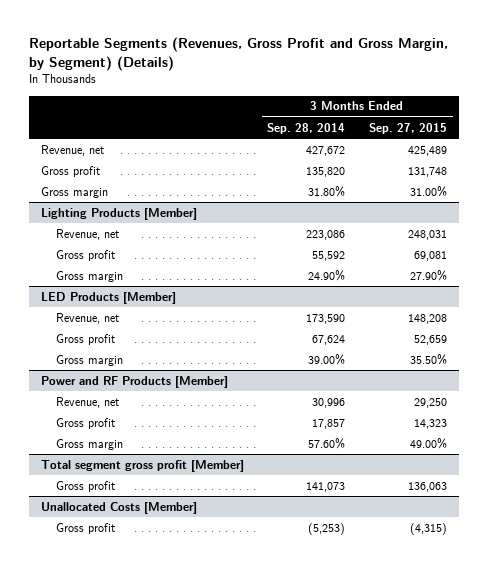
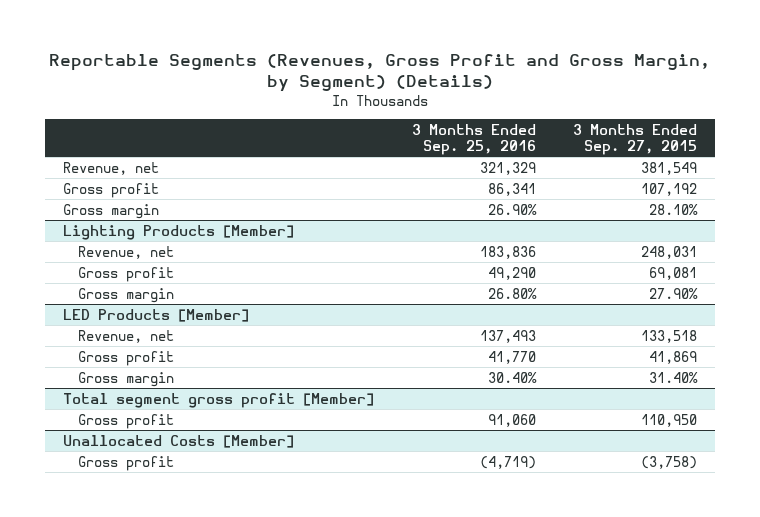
- | 3 Months Ended Sep. 28, 2014 | 3 Months Ended Sep. 27, 2015
+ | 3 Months Ended Sep. 25, 2016 | 3 Months Ended Sep. 27, 2015
- Revenue, net | 427,672 | 425,489
- Gross profit | 135,820 | 131,748
- Gross margin | 31.80% | 31.00%
+ Revenue, net | 321,329 | 381,549
+ Gross profit | 86,341 | 107,192
+ Gross margin | 26.90% | 28.10%
@ LED Products [Member]
- Revenue, net | 173,590 | 148,208
- Gross profit | 67,624 | 52,659
- Gross margin | 39.00% | 35.50%
- Power and RF Products [Member]
- Revenue, net | 30,996 | 29,250
- Gross profit | 17,857 | 14,323
- Gross margin | 57.60% | 49.00%
@ LED Products [Member]
+ Revenue, net | 137,493 | 133,518
+ Gross profit | 41,770 | 41,869
+ Gross margin | 30.40% | 31.40%
@ Total segment gross profit [Member]
- Gross profit | 141,073 | 136,063
+ Gross profit | 91,060 | 110,950
@ Unallocated Costs [Member]
- Gross profit | (5,253) | (4,315)
+ Gross profit | (4,719) | (3,758)

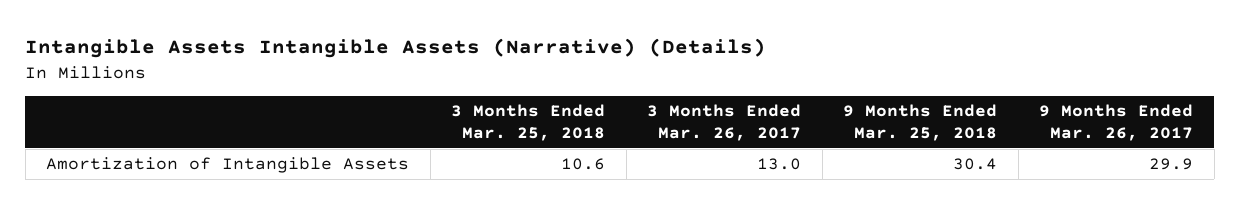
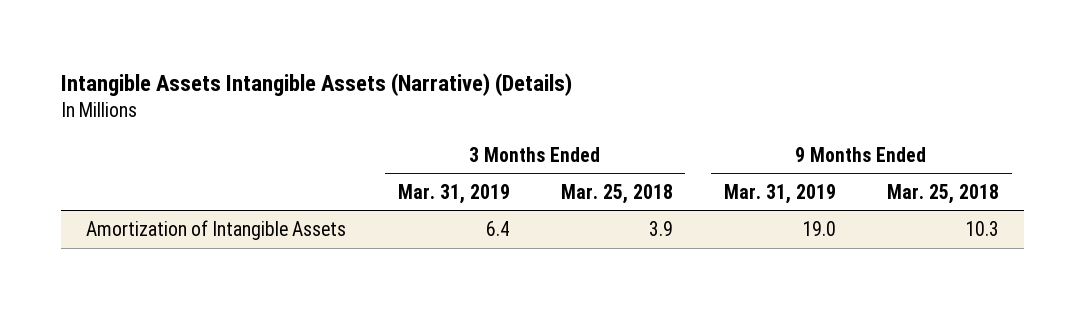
- | 3 Months Ended Mar. 25, 2018 | 3 Months Ended Mar. 26, 2017 | 9 Months Ended Mar. 25, 2018 | 9 Months Ended Mar. 26, 2017
+ | 3 Months Ended Mar. 31, 2019 | 3 Months Ended Mar. 25, 2018 | 9 Months Ended Mar. 31, 2019 | 9 Months Ended Mar. 25, 2018
- Amortization of Intangible Assets | 10.6 | 13.0 | 30.4 | 29.9
+ Amortization of Intangible Assets | 6.4 | 3.9 | 19.0 | 10.3

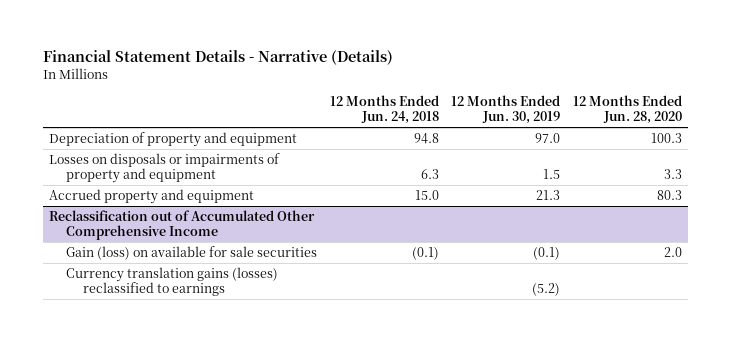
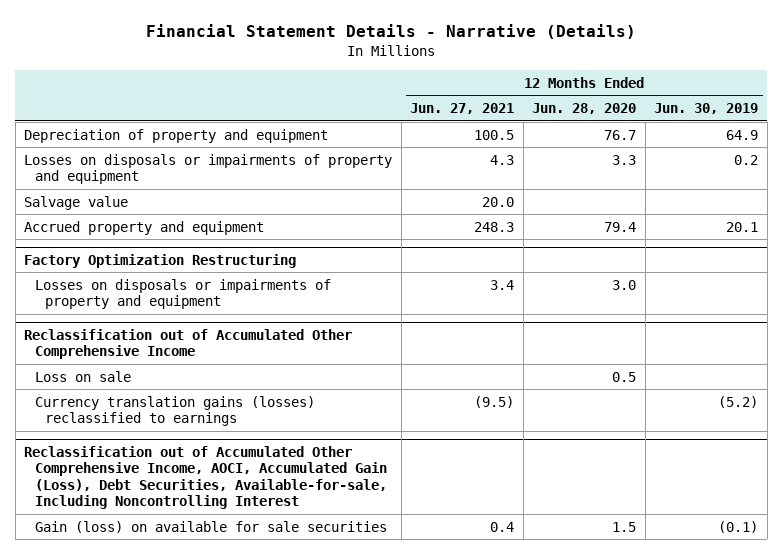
- | 12 Months Ended Jun. 24, 2018 | 12 Months Ended Jun. 30, 2019 | 12 Months Ended Jun. 28, 2020
+ | 12 Months Ended Jun. 27, 2021 | 12 Months Ended Jun. 28, 2020 | 12 Months Ended Jun. 30, 2019
- Depreciation of property and equipment | 94.8 | 97.0 | 100.3
- Losses on disposals or impairments of property and equipment | 6.3 | 1.5 | 3.3
- Accrued property and equipment | 15.0 | 21.3 | 80.3
+ Depreciation of property and equipment | 100.5 | 76.7 | 64.9
+ Losses on disposals or impairments of property and equipment | 4.3 | 3.3 | 0.2
+ Salvage value | 20.0 | |
+ Accrued property and equipment | 248.3 | 79.4 | 20.1
+ Factory Optimization Restructuring
+ Losses on disposals or impairments of property and equipment | 3.4 | 3.0 |
@ Reclassification out of Accumulated Other Comprehensive Income
- Gain (loss) on available for sale securities | (0.1) | (0.1) | 2.0
+ Loss on sale | | 0.5 |
+ Reclassification out of Accumulated Other Comprehensive Income, AOCI, Accumulated Gain (Loss), Debt Securities, Available-for-sale, Including Noncontrolling Interest
+ Gain (loss) on available for sale securities | 0.4 | 1.5 | (0.1)

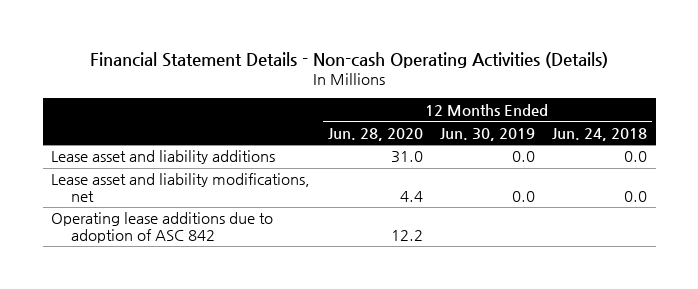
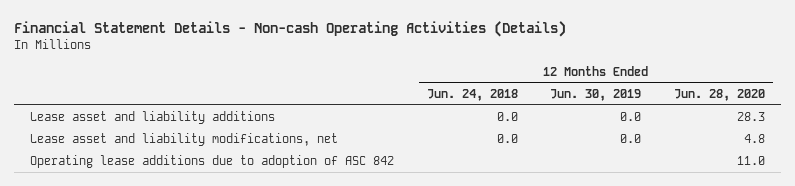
- | 12 Months Ended Jun. 28, 2020 | 12 Months Ended Jun. 30, 2019 | 12 Months Ended Jun. 24, 2018
+ | 12 Months Ended Jun. 24, 2018 | 12 Months Ended Jun. 30, 2019 | 12 Months Ended Jun. 28, 2020
- Lease asset and liability additions | 31.0 | 0.0 | 0.0
- Lease asset and liability modifications, net | 4.4 | 0.0 | 0.0
- Operating lease additions due to adoption of ASC 842 | 12.2 | |
+ Lease asset and liability additions | 0.0 | 0.0 | 28.3
+ Lease asset and liability modifications, net | 0.0 | 0.0 | 4.8
+ Operating lease additions due to adoption of ASC 842 | | | 11.0

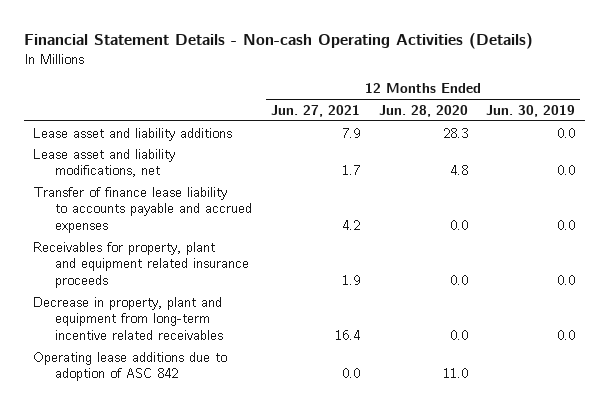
- | 12 Months Ended Jun. 24, 2018 | 12 Months Ended Jun. 30, 2019 | 12 Months Ended Jun. 28, 2020
+ | 12 Months Ended Jun. 27, 2021 | 12 Months Ended Jun. 28, 2020 | 12 Months Ended Jun. 30, 2019
+ Transfer of finance lease liability to accounts payable and accrued expenses | 4.2 | 0.0 | 0.0
+ Receivables for property, plant and equipment related insurance proceeds | 1.9 | 0.0 | 0.0
+ Decrease in property, plant and equipment from long-term incentive related receivables | 16.4 | 0.0 | 0.0

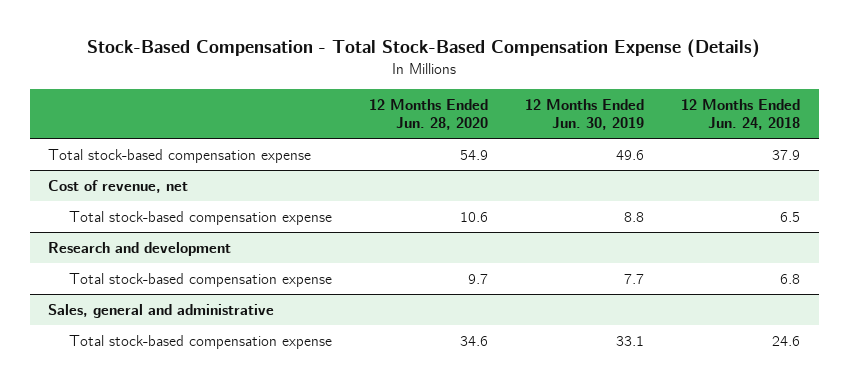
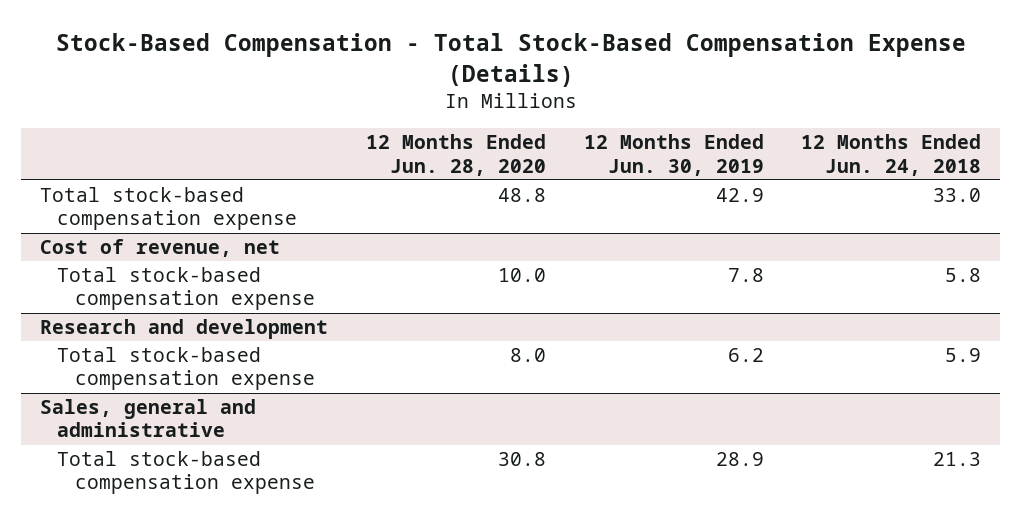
- Total stock-based compensation expense | 54.9 | 49.6 | 37.9
+ Total stock-based compensation expense | 48.8 | 42.9 | 33.0
@ Cost of revenue, net
- Total stock-based compensation expense | 10.6 | 8.8 | 6.5
+ Total stock-based compensation expense | 10.0 | 7.8 | 5.8
@ Research and development
- Total stock-based compensation expense | 9.7 | 7.7 | 6.8
+ Total stock-based compensation expense | 8.0 | 6.2 | 5.9
@ Sales, general and administrative
- Total stock-based compensation expense | 34.6 | 33.1 | 24.6
+ Total stock-based compensation expense | 30.8 | 28.9 | 21.3

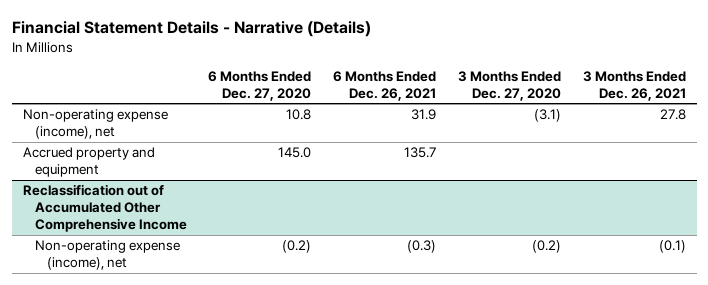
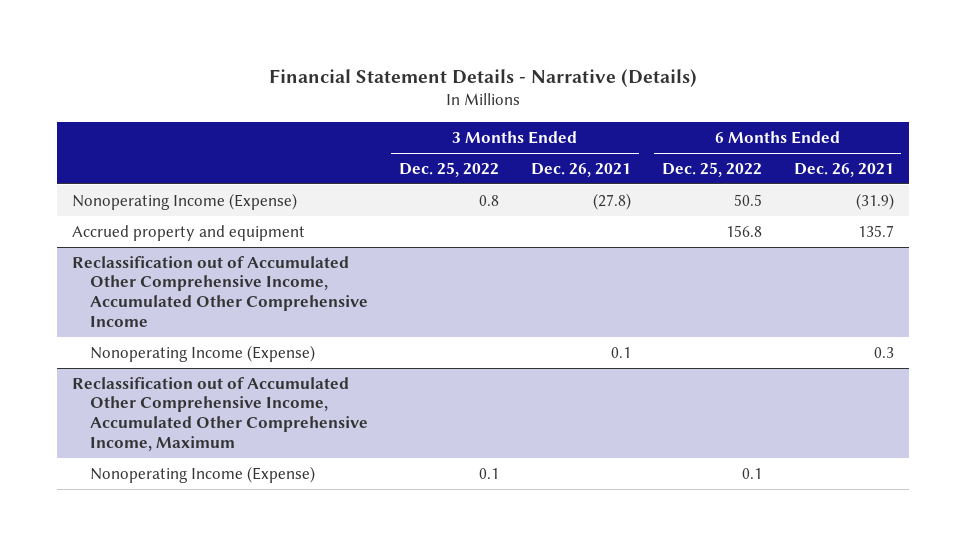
- | 6 Months Ended Dec. 27, 2020 | 6 Months Ended Dec. 26, 2021 | 3 Months Ended Dec. 27, 2020 | 3 Months Ended Dec. 26, 2021
+ | 3 Months Ended Dec. 25, 2022 | 3 Months Ended Dec. 26, 2021 | 6 Months Ended Dec. 25, 2022 | 6 Months Ended Dec. 26, 2021
- Non-operating expense (income), net | 10.8 | 31.9 | (3.1) | 27.8
+ Nonoperating Income (Expense) | 0.8 | (27.8) | 50.5 | (31.9)
- Reclassification out of Accumulated Other Comprehensive Income
- Non-operating expense (income), net | (0.2) | (0.3) | (0.2) | (0.1)
+ Reclassification out of Accumulated Other Comprehensive Income, Accumulated Other Comprehensive Income
+ Nonoperating Income (Expense) | | 0.1 | | 0.3
+ Reclassification out of Accumulated Other Comprehensive Income, Accumulated Other Comprehensive Income, Maximum
+ Nonoperating Income (Expense) | 0.1 | | 0.1 |

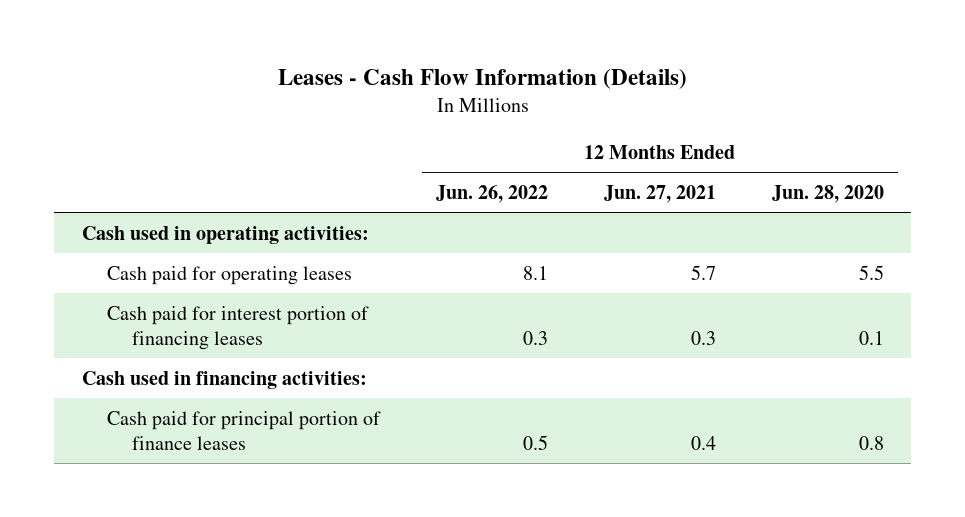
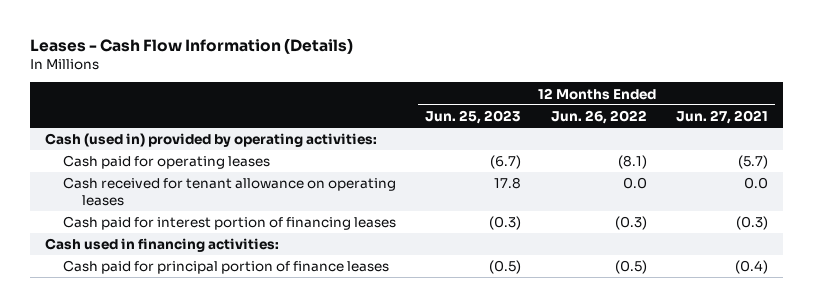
- | 12 Months Ended Jun. 26, 2022 | 12 Months Ended Jun. 27, 2021 | 12 Months Ended Jun. 28, 2020
+ | 12 Months Ended Jun. 25, 2023 | 12 Months Ended Jun. 26, 2022 | 12 Months Ended Jun. 27, 2021
- Cash used in operating activities:
- Cash paid for operating leases | 8.1 | 5.7 | 5.5
- Cash paid for interest portion of financing leases | 0.3 | 0.3 | 0.1
+ Cash (used in) provided by operating activities:
+ Cash paid for operating leases | (6.7) | (8.1) | (5.7)
+ Cash received for tenant allowance on operating leases | 17.8 | 0.0 | 0.0
+ Cash paid for interest portion of financing leases | (0.3) | (0.3) | (0.3)
- Cash paid for principal portion of finance leases | 0.5 | 0.4 | 0.8
+ Cash paid for principal portion of finance leases | (0.5) | (0.5) | (0.4)

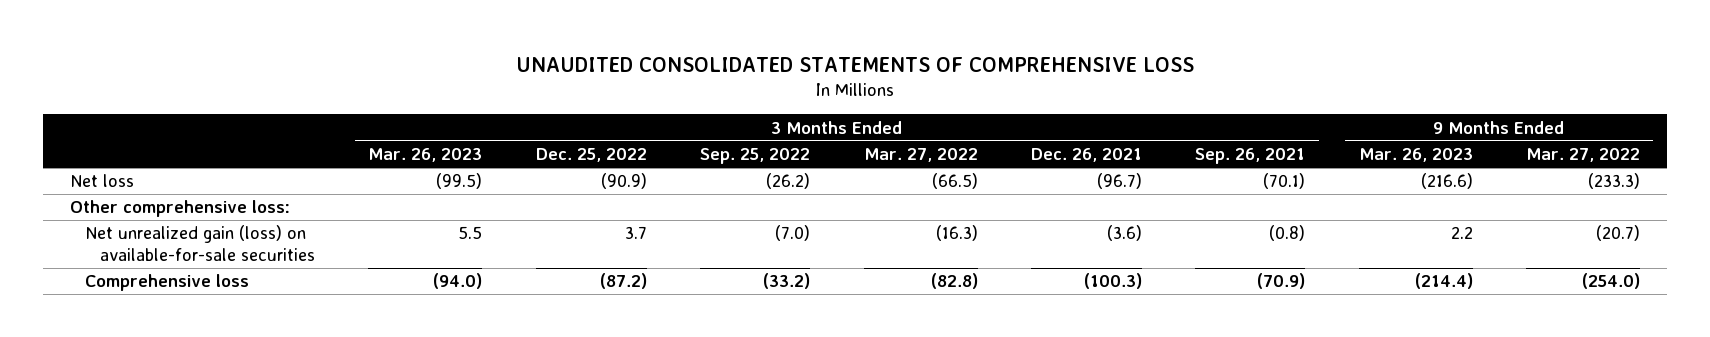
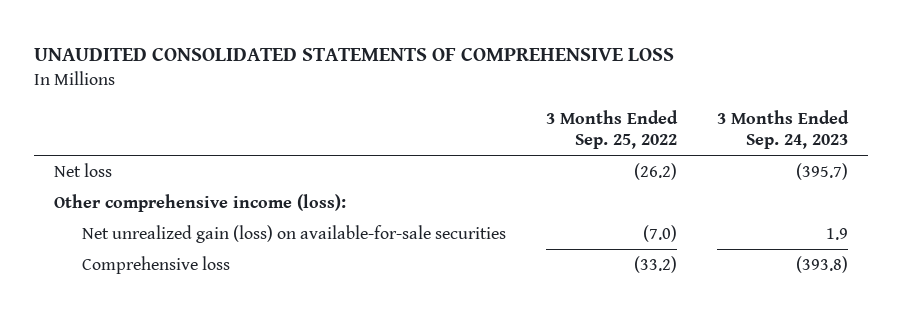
- | 3 Months Ended Mar. 26, 2023 | 3 Months Ended Dec. 25, 2022 | 3 Months Ended Sep. 25, 2022 | 3 Months Ended Mar. 27, 2022 | 3 Months Ended Dec. 26, 2021 | 3 Months Ended Sep. 26, 2021 | 9 Months Ended Mar. 26, 2023 | 9 Months Ended Mar. 27, 2022
+ | 3 Months Ended Sep. 25, 2022 | 3 Months Ended Sep. 24, 2023
- Other comprehensive loss:
+ Other comprehensive income (loss):

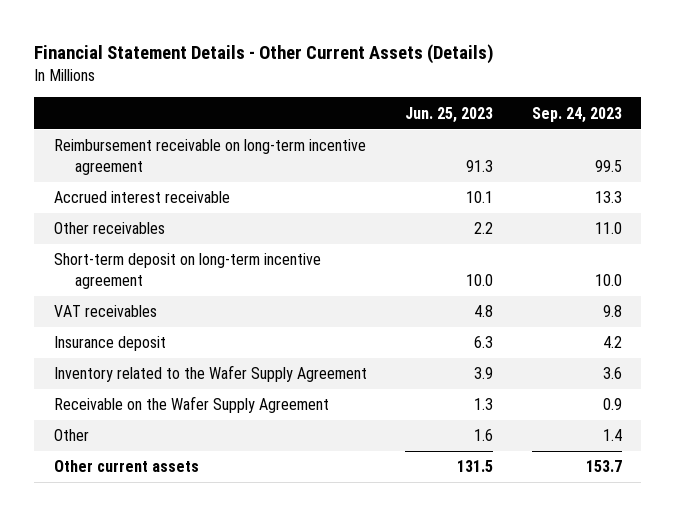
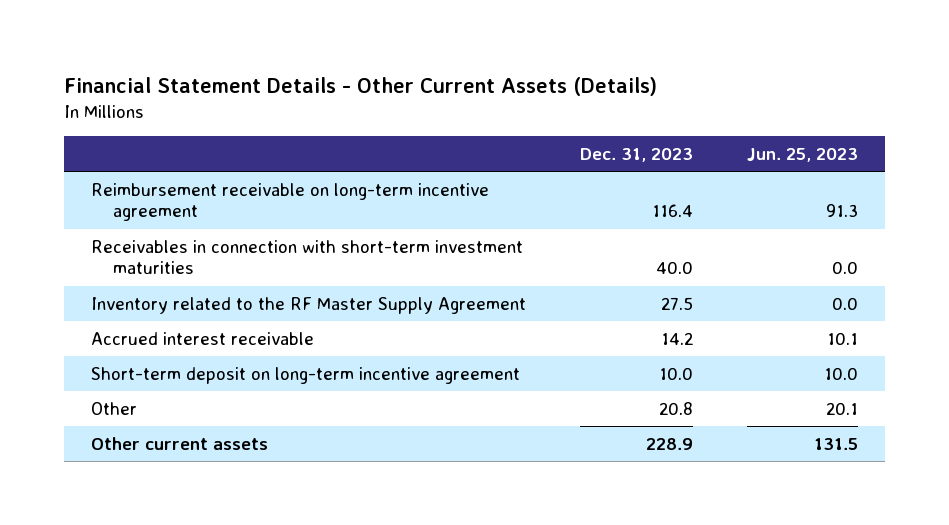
- | Jun. 25, 2023 | Sep. 24, 2023
+ | Dec. 31, 2023 | Jun. 25, 2023
+ Receivables in connection with short-term investment maturities | 40.0 | 0.0
+ Inventory related to the RF Master Supply Agreement | 27.5 | 0.0
- Other receivables | 2.2 | 11.0
- VAT receivables | 4.8 | 9.8
- Insurance deposit | 6.3 | 4.2
- Inventory related to the Wafer Supply Agreement | 3.9 | 3.6
- Receivable on the Wafer Supply Agreement | 1.3 | 0.9
- Other | 1.6 | 1.4
+ Other | 20.8 | 20.1

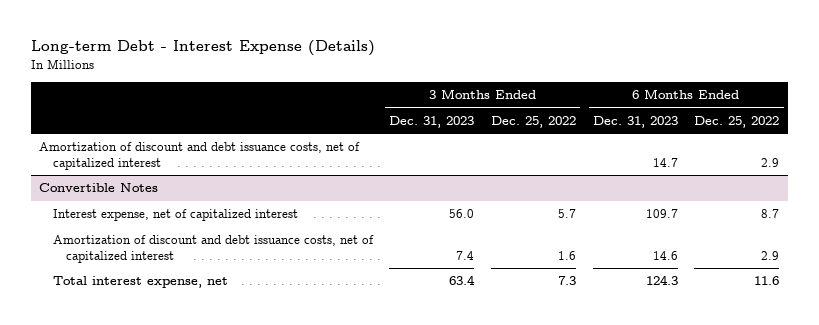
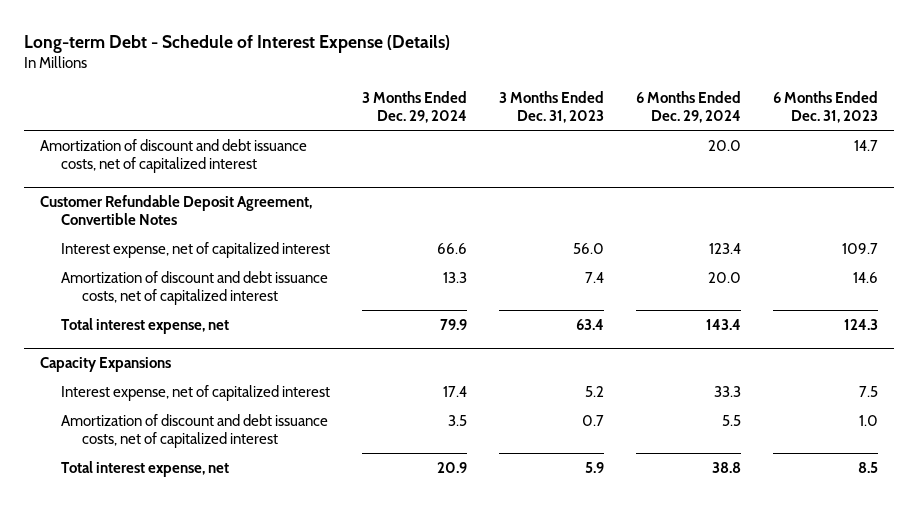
- Long-term Debt - Interest Expense (Details)
+ Long-term Debt - Schedule of Interest Expense (Details)
- | 3 Months Ended Dec. 31, 2023 | 3 Months Ended Dec. 25, 2022 | 6 Months Ended Dec. 31, 2023 | 6 Months Ended Dec. 25, 2022
+ | 3 Months Ended Dec. 29, 2024 | 3 Months Ended Dec. 31, 2023 | 6 Months Ended Dec. 29, 2024 | 6 Months Ended Dec. 31, 2023
- Convertible Notes
+ Customer Refundable Deposit Agreement, Convertible Notes
+ Capacity Expansions
+ Interest expense, net of capitalized interest | 17.4 | 5.2 | 33.3 | 7.5
+ Amortization of discount and debt issuance costs, net of capitalized interest | 3.5 | 0.7 | 5.5 | 1.0
+ Total interest expense, net | 20.9 | 5.9 | 38.8 | 8.5

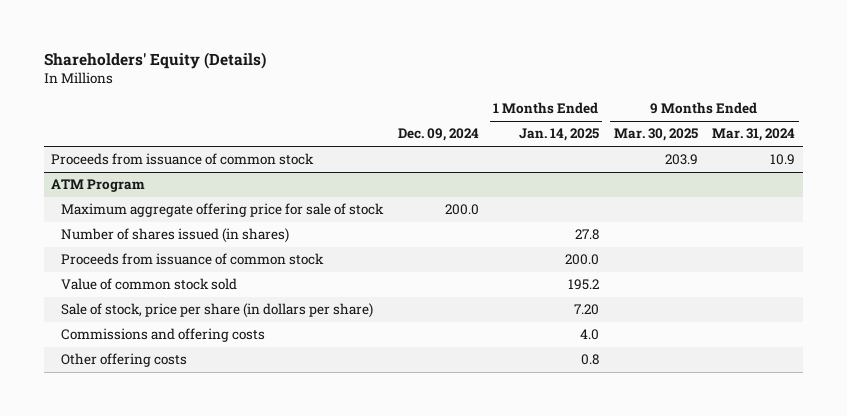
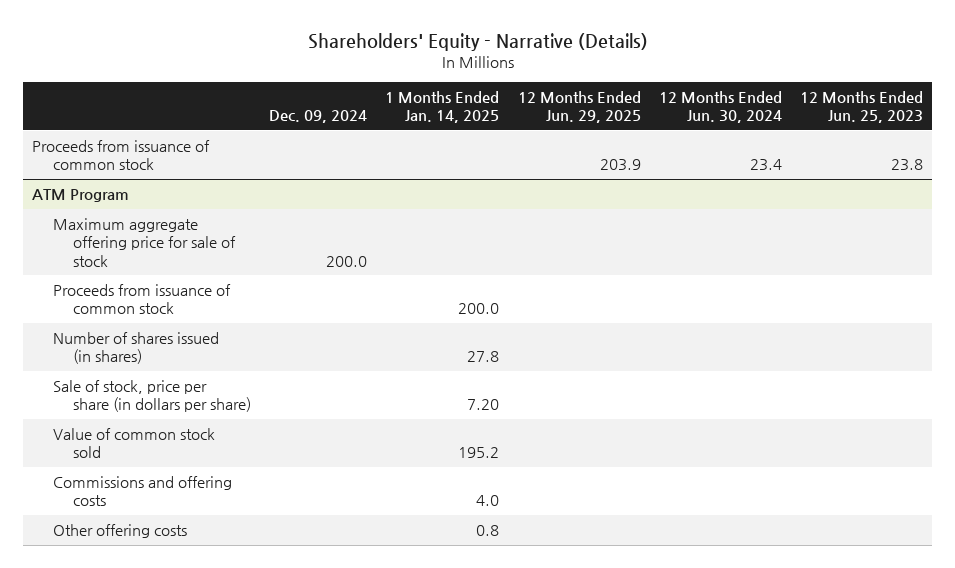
- Shareholders' Equity (Details)
+ Shareholders' Equity - Narrative (Details)
- | Dec. 09, 2024 | 1 Months Ended Jan. 14, 2025 | 9 Months Ended Mar. 30, 2025 | 9 Months Ended Mar. 31, 2024
+ | Dec. 09, 2024 | 1 Months Ended Jan. 14, 2025 | 12 Months Ended Jun. 29, 2025 | 12 Months Ended Jun. 30, 2024 | 12 Months Ended Jun. 25, 2023
@ ATM Program
moved down: Number of shares issued (in shares) | | 27.8 | | |
moved down: Value of common stock sold | | 195.2 | | |

